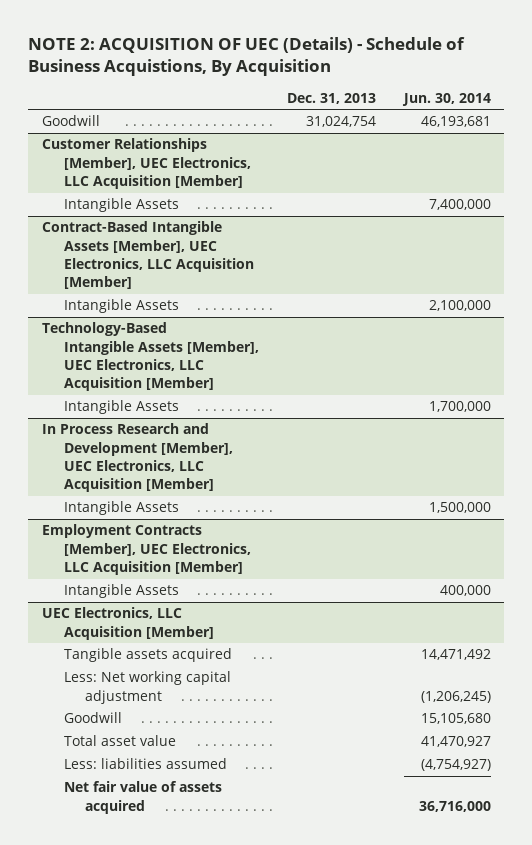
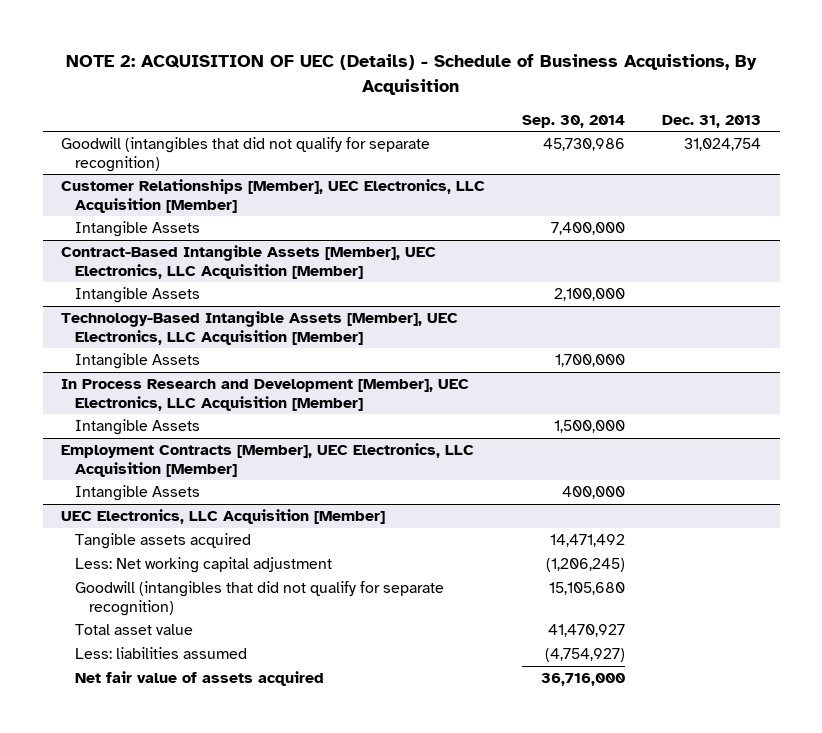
- | Dec. 31, 2013 | Jun. 30, 2014
+ | Sep. 30, 2014 | Dec. 31, 2013
- Goodwill | 31,024,754 | 46,193,681
+ Goodwill (intangibles that did not qualify for separate recognition) | 45,730,986 | 31,024,754
@ UEC Electronics, LLC Acquisition [Member]
- Goodwill | | 15,105,680
+ Goodwill (intangibles that did not qualify for separate recognition) | 15,105,680 |

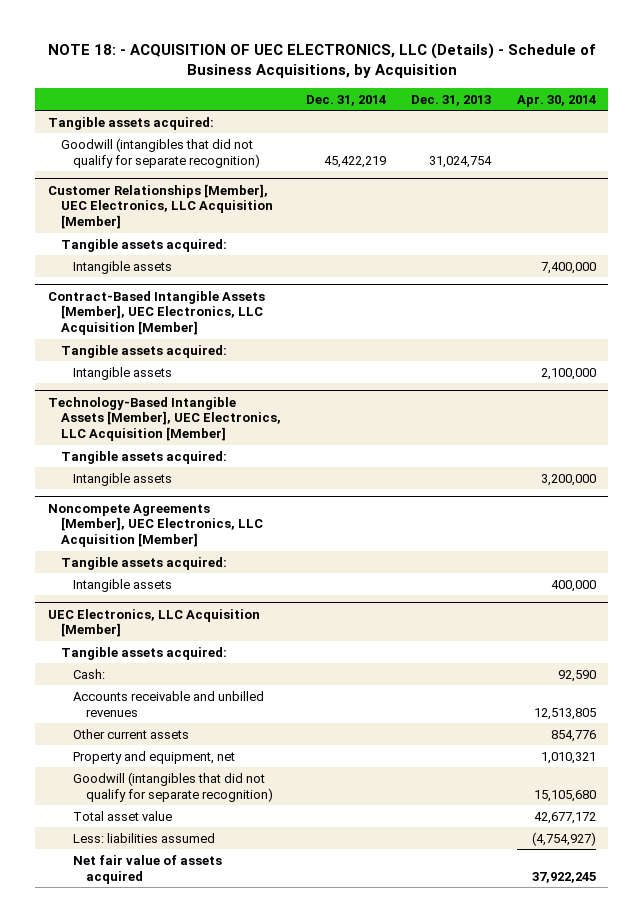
- NOTE 2: ACQUISITION OF UEC (Details) - Schedule of Business Acquistions, By Acquisition
+ NOTE 18: - ACQUISITION OF UEC ELECTRONICS, LLC (Details) - Schedule of Business Acquisitions, by Acquisition
- | Sep. 30, 2014 | Dec. 31, 2013
+ | Dec. 31, 2014 | Dec. 31, 2013 | Apr. 30, 2014
+ Tangible assets acquired:
@ Customer Relationships [Member], UEC Electronics, LLC Acquisition [Member]
- Intangible Assets | 7,400,000 |
+ Tangible assets acquired:
+ Intangible assets | | | 7,400,000
@ Contract-Based Intangible Assets [Member], UEC Electronics, LLC Acquisition [Member]
- Intangible Assets | 2,100,000 |
+ Tangible assets acquired:
+ Intangible assets | | | 2,100,000
@ Technology-Based Intangible Assets [Member], UEC Electronics, LLC Acquisition [Member]
- Intangible Assets | 1,700,000 |
- In Process Research and Development [Member], UEC Electronics, LLC Acquisition [Member]
- Intangible Assets | 1,500,000 |
- Employment Contracts [Member], UEC Electronics, LLC Acquisition [Member]
- Intangible Assets | 400,000 |
@ Technology-Based Intangible Assets [Member], UEC Electronics, LLC Acquisition [Member]
+ Tangible assets acquired:
+ Intangible assets | | | 3,200,000
+ Noncompete Agreements [Member], UEC Electronics, LLC Acquisition [Member]
+ Tangible assets acquired:
+ Intangible assets | | | 400,000
@ UEC Electronics, LLC Acquisition [Member]
- Tangible assets acquired | 14,471,492 |
- Less: Net working capital adjustment | (1,206,245) |
+ Tangible assets acquired:
+ Cash: | | | 92,590
+ Accounts receivable and unbilled revenues | | | 12,513,805
+ Other current assets | | | 854,776
+ Property and equipment, net | | | 1,010,321

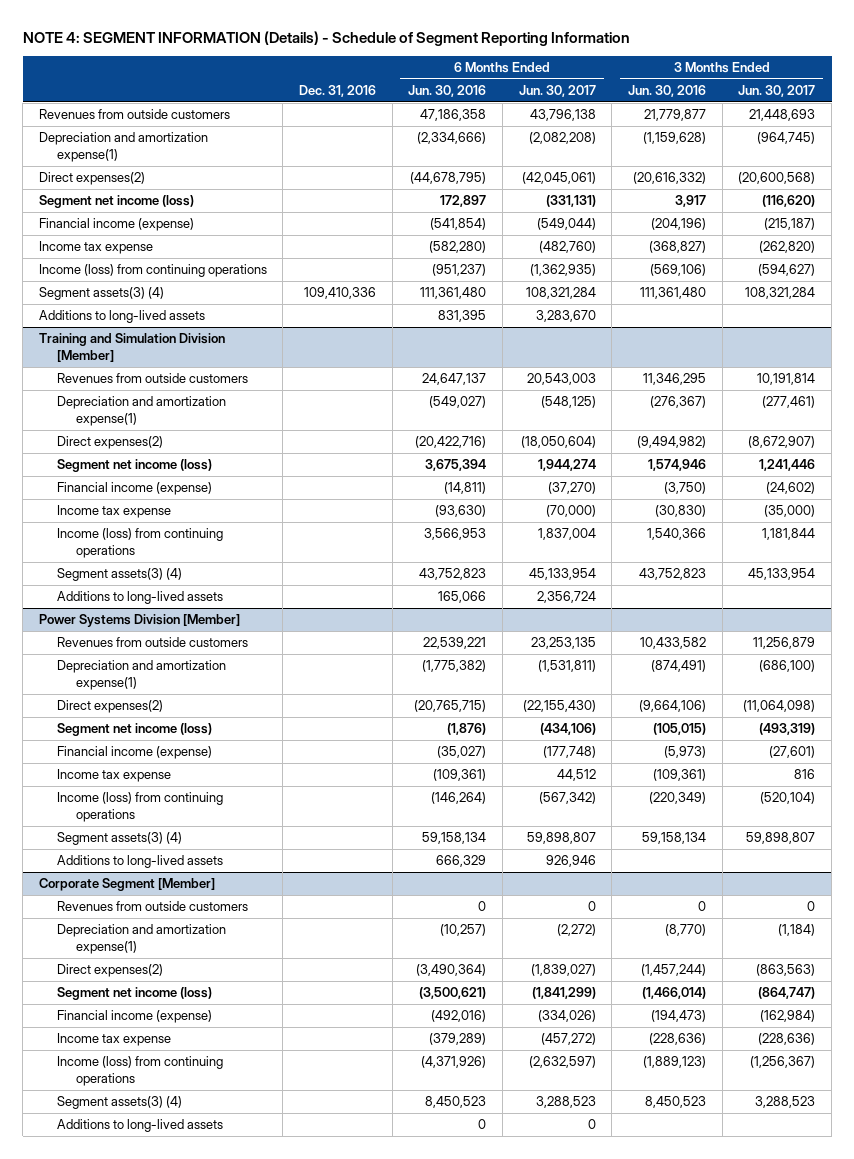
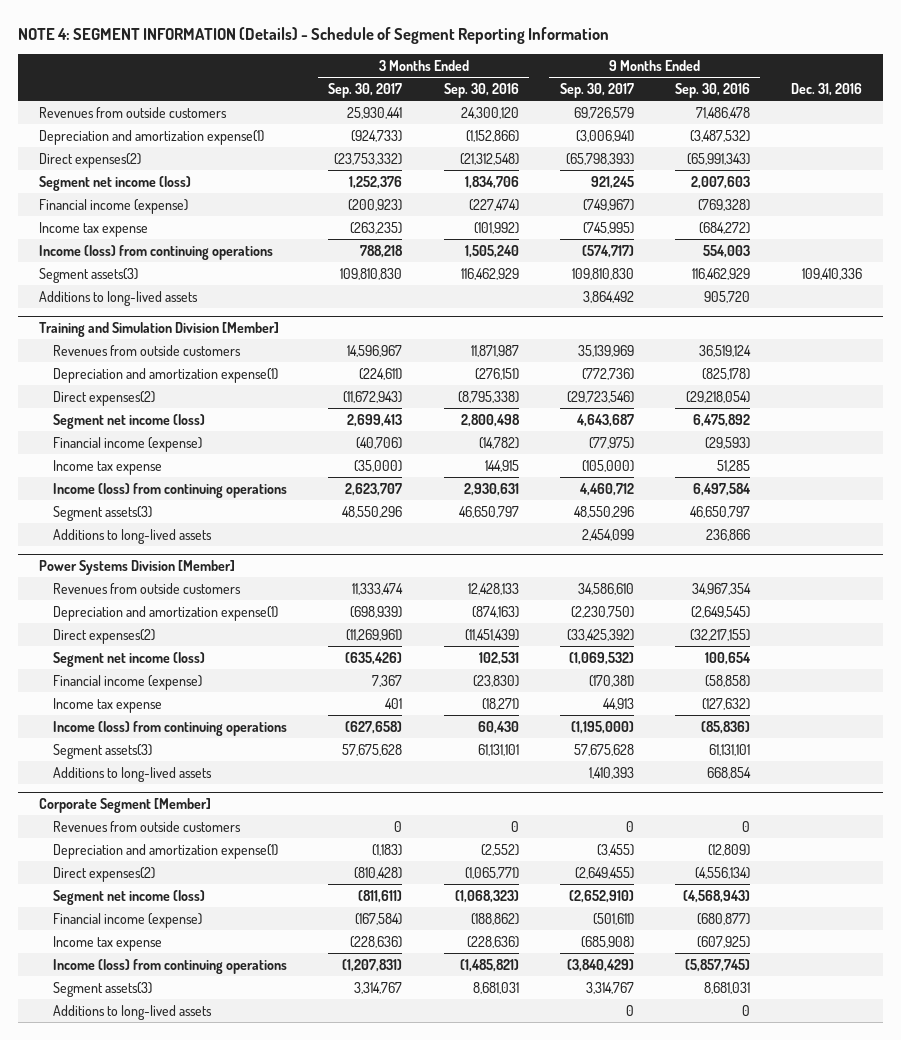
- | Dec. 31, 2016 | 6 Months Ended Jun. 30, 2016 | 6 Months Ended Jun. 30, 2017 | 3 Months Ended Jun. 30, 2016 | 3 Months Ended Jun. 30, 2017
+ | 3 Months Ended Sep. 30, 2017 | 3 Months Ended Sep. 30, 2016 | 9 Months Ended Sep. 30, 2017 | 9 Months Ended Sep. 30, 2016 | Dec. 31, 2016
- Segment assets(3) (4) | 109,410,336 | 111,361,480 | 108,321,284 | 111,361,480 | 108,321,284
+ Segment assets(3) | 109,810,830 | 116,462,929 | 109,810,830 | 116,462,929 | 109,410,336
@ Training and Simulation Division [Member]
- Segment assets(3) (4) | | 43,752,823 | 45,133,954 | 43,752,823 | 45,133,954
+ Segment assets(3) | 48,550,296 | 46,650,797 | 48,550,296 | 46,650,797 |
@ Power Systems Division [Member]
- Segment assets(3) (4) | | 59,158,134 | 59,898,807 | 59,158,134 | 59,898,807
+ Segment assets(3) | 57,675,628 | 61,131,101 | 57,675,628 | 61,131,101 |
@ Corporate Segment [Member]
- Segment assets(3) (4) | | 8,450,523 | 3,288,523 | 8,450,523 | 3,288,523
+ Segment assets(3) | 3,314,767 | 8,681,031 | 3,314,767 | 8,681,031 |

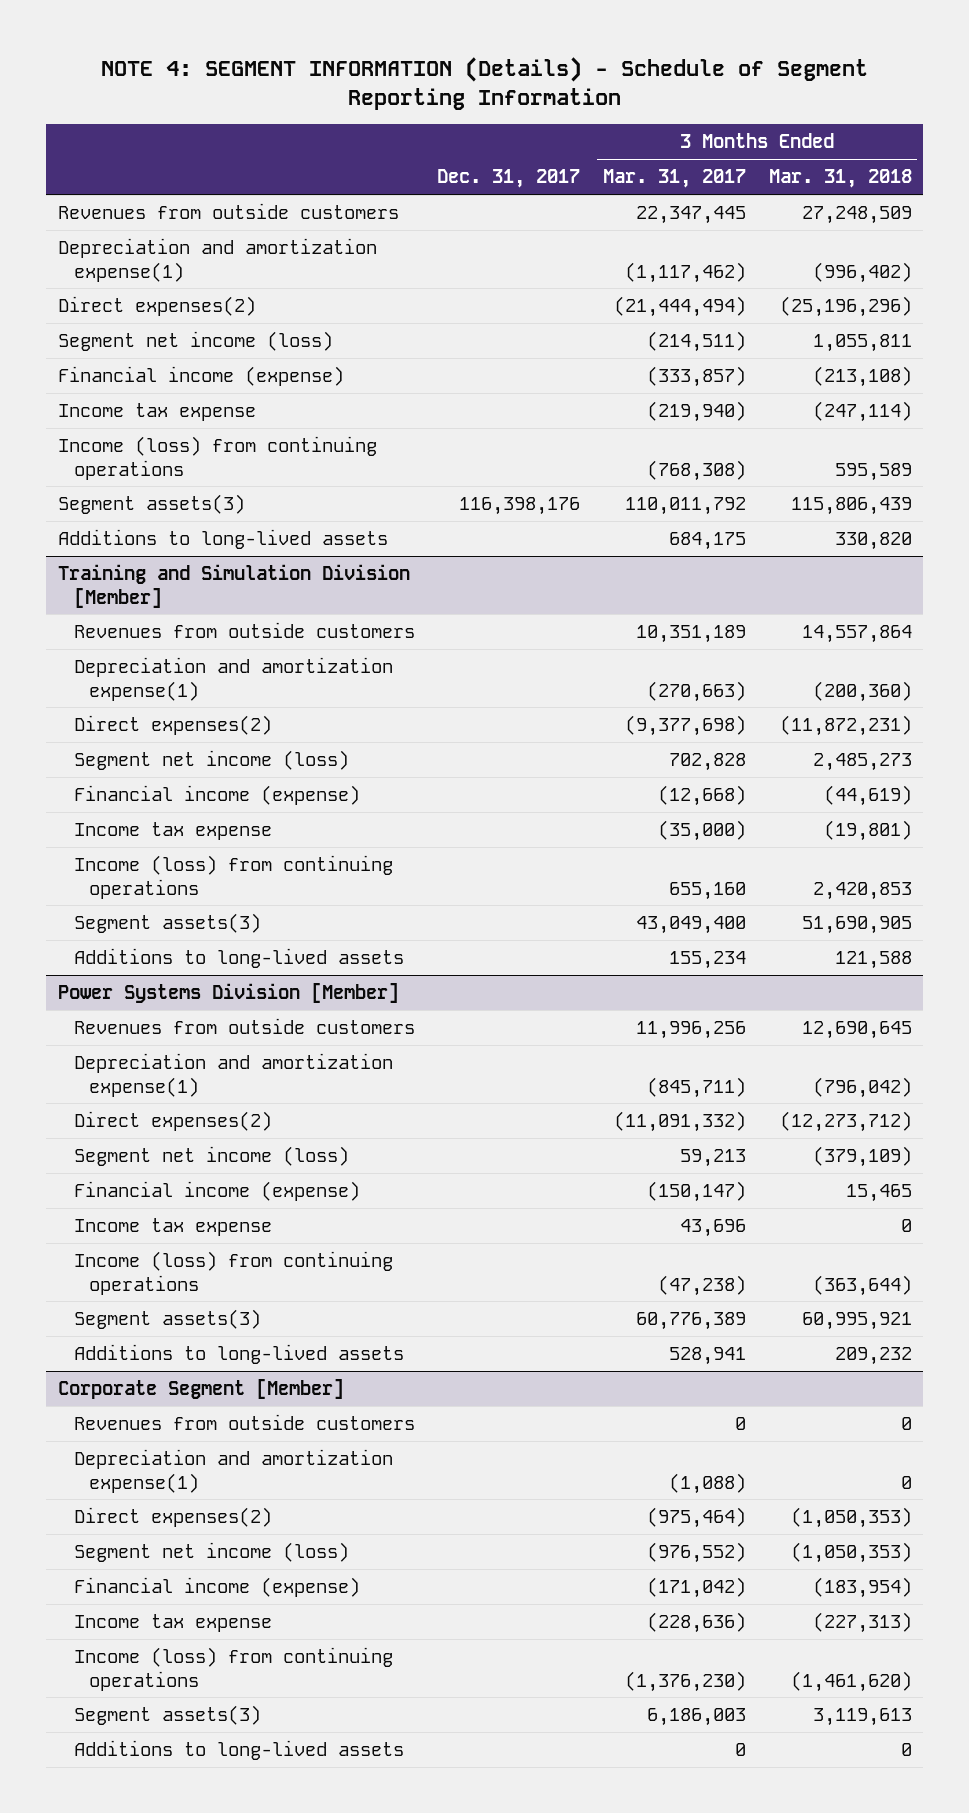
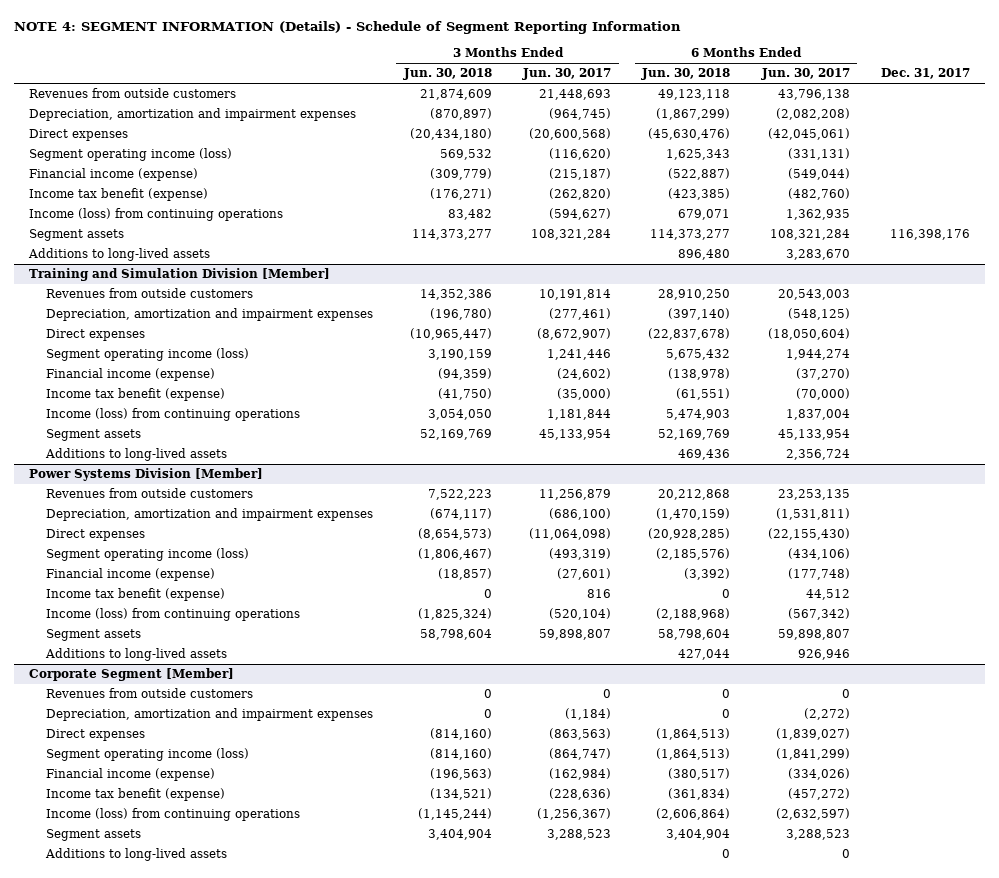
- | Dec. 31, 2017 | 3 Months Ended Mar. 31, 2017 | 3 Months Ended Mar. 31, 2018
+ | 3 Months Ended Jun. 30, 2018 | 3 Months Ended Jun. 30, 2017 | 6 Months Ended Jun. 30, 2018 | 6 Months Ended Jun. 30, 2017 | Dec. 31, 2017
- Depreciation and amortization expense(1) | | (1,117,462) | (996,402)
- Direct expenses(2) | | (21,444,494) | (25,196,296)
- Segment net income (loss) | | (214,511) | 1,055,811
+ Depreciation, amortization and impairment expenses | (870,897) | (964,745) | (1,867,299) | (2,082,208) |
+ Direct expenses | (20,434,180) | (20,600,568) | (45,630,476) | (42,045,061) |
+ Segment operating income (loss) | 569,532 | (116,620) | 1,625,343 | (331,131) |
- Income tax expense | | (219,940) | (247,114)
+ Income tax benefit (expense) | (176,271) | (262,820) | (423,385) | (482,760) |
- Segment assets(3) | 116,398,176 | 110,011,792 | 115,806,439
+ Segment assets | 114,373,277 | 108,321,284 | 114,373,277 | 108,321,284 | 116,398,176
@ Training and Simulation Division [Member]
- Depreciation and amortization expense(1) | | (270,663) | (200,360)
- Direct expenses(2) | | (9,377,698) | (11,872,231)
- Segment net income (loss) | | 702,828 | 2,485,273
+ Depreciation, amortization and impairment expenses | (196,780) | (277,461) | (397,140) | (548,125) |
+ Direct expenses | (10,965,447) | (8,672,907) | (22,837,678) | (18,050,604) |
+ Segment operating income (loss) | 3,190,159 | 1,241,446 | 5,675,432 | 1,944,274 |
- Income tax expense | | (35,000) | (19,801)
+ Income tax benefit (expense) | (41,750) | (35,000) | (61,551) | (70,000) |
- Segment assets(3) | | 43,049,400 | 51,690,905
+ Segment assets | 52,169,769 | 45,133,954 | 52,169,769 | 45,133,954 |
@ Power Systems Division [Member]
- Depreciation and amortization expense(1) | | (845,711) | (796,042)
- Direct expenses(2) | | (11,091,332) | (12,273,712)
- Segment net income (loss) | | 59,213 | (379,109)
+ Depreciation, amortization and impairment expenses | (674,117) | (686,100) | (1,470,159) | (1,531,811) |
+ Direct expenses | (8,654,573) | (11,064,098) | (20,928,285) | (22,155,430) |
+ Segment operating income (loss) | (1,806,467) | (493,319) | (2,185,576) | (434,106) |
- Income tax expense | | 43,696 | 0
+ Income tax benefit (expense) | 0 | 816 | 0 | 44,512 |
- Segment assets(3) | | 60,776,389 | 60,995,921
+ Segment assets | 58,798,604 | 59,898,807 | 58,798,604 | 59,898,807 |
@ Corporate Segment [Member]
- Depreciation and amortization expense(1) | | (1,088) | 0
- Direct expenses(2) | | (975,464) | (1,050,353)
- Segment net income (loss) | | (976,552) | (1,050,353)
+ Depreciation, amortization and impairment expenses | 0 | (1,184) | 0 | (2,272) |
+ Direct expenses | (814,160) | (863,563) | (1,864,513) | (1,839,027) |
+ Segment operating income (loss) | (814,160) | (864,747) | (1,864,513) | (1,841,299) |
- Income tax expense | | (228,636) | (227,313)
+ Income tax benefit (expense) | (134,521) | (228,636) | (361,834) | (457,272) |
- Segment assets(3) | | 6,186,003 | 3,119,613
+ Segment assets | 3,404,904 | 3,288,523 | 3,404,904 | 3,288,523 |

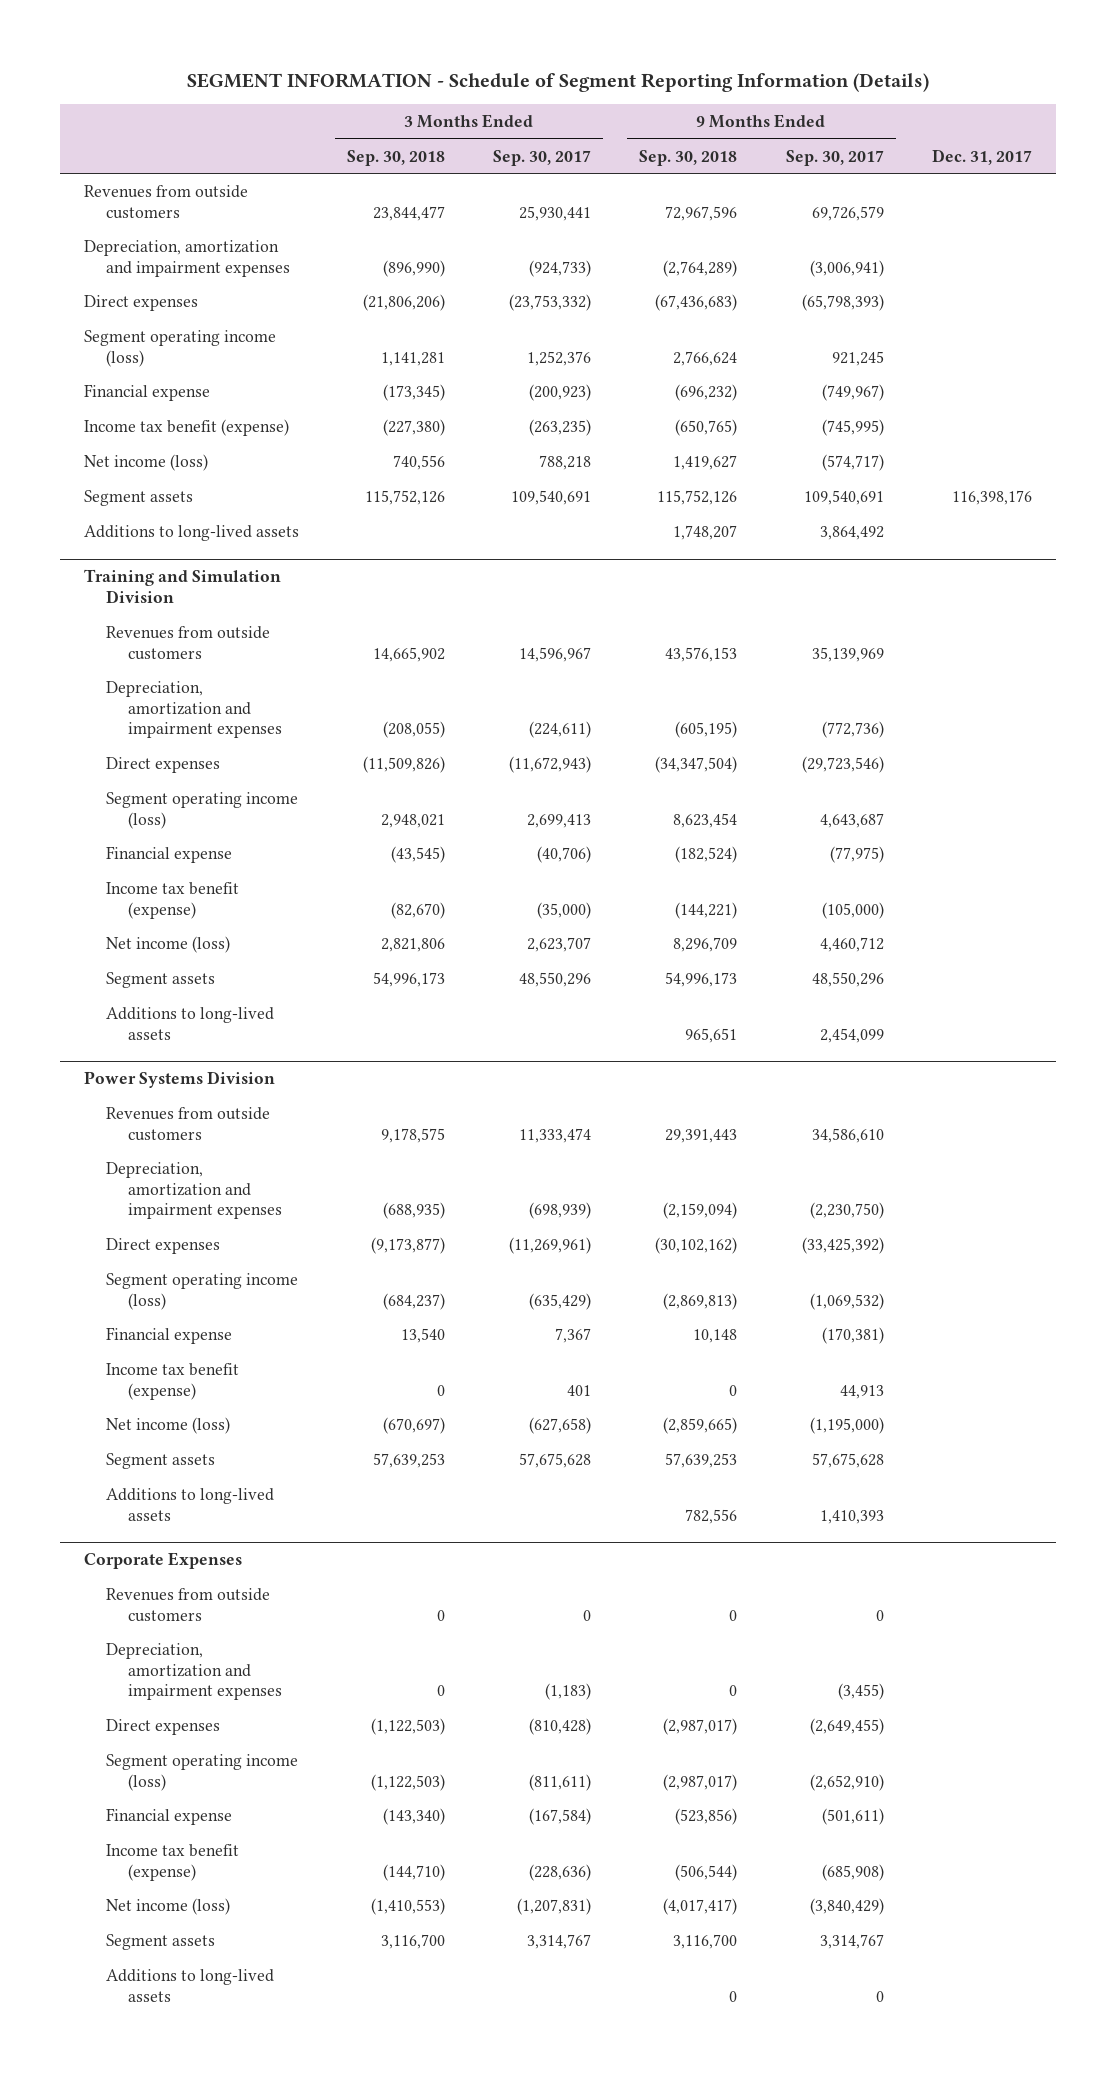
- NOTE 4: SEGMENT INFORMATION (Details) - Schedule of Segment Reporting Information
+ SEGMENT INFORMATION - Schedule of Segment Reporting Information (Details)
- | 3 Months Ended Jun. 30, 2018 | 3 Months Ended Jun. 30, 2017 | 6 Months Ended Jun. 30, 2018 | 6 Months Ended Jun. 30, 2017 | Dec. 31, 2017
+ | 3 Months Ended Sep. 30, 2018 | 3 Months Ended Sep. 30, 2017 | 9 Months Ended Sep. 30, 2018 | 9 Months Ended Sep. 30, 2017 | Dec. 31, 2017
- Financial income (expense) | (309,779) | (215,187) | (522,887) | (549,044) |
+ Financial expense | (173,345) | (200,923) | (696,232) | (749,967) |
- Income (loss) from continuing operations | 83,482 | (594,627) | 679,071 | 1,362,935 |
+ Net income (loss) | 740,556 | 788,218 | 1,419,627 | (574,717) |
- Training and Simulation Division [Member]
+ Training and Simulation Division
- Financial income (expense) | (94,359) | (24,602) | (138,978) | (37,270) |
+ Financial expense | (43,545) | (40,706) | (182,524) | (77,975) |
- Income (loss) from continuing operations | 3,054,050 | 1,181,844 | 5,474,903 | 1,837,004 |
+ Net income (loss) | 2,821,806 | 2,623,707 | 8,296,709 | 4,460,712 |
- Power Systems Division [Member]
+ Power Systems Division
- Financial income (expense) | (18,857) | (27,601) | (3,392) | (177,748) |
+ Financial expense | 13,540 | 7,367 | 10,148 | (170,381) |
- Income (loss) from continuing operations | (1,825,324) | (520,104) | (2,188,968) | (567,342) |
+ Net income (loss) | (670,697) | (627,658) | (2,859,665) | (1,195,000) |
- Corporate Segment [Member]
+ Corporate Expenses
- Financial income (expense) | (196,563) | (162,984) | (380,517) | (334,026) |
+ Financial expense | (143,340) | (167,584) | (523,856) | (501,611) |
- Income (loss) from continuing operations | (1,145,244) | (1,256,367) | (2,606,864) | (2,632,597) |
+ Net income (loss) | (1,410,553) | (1,207,831) | (4,017,417) | (3,840,429) |

